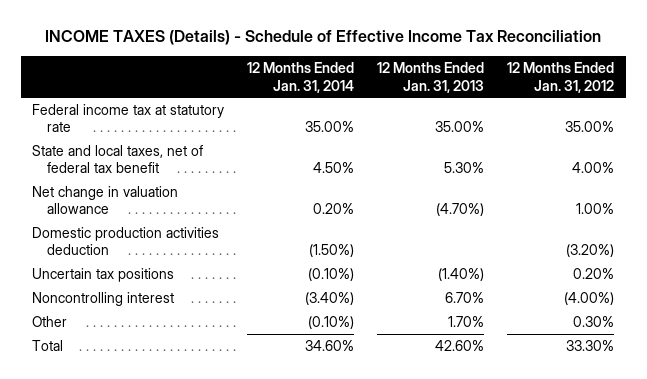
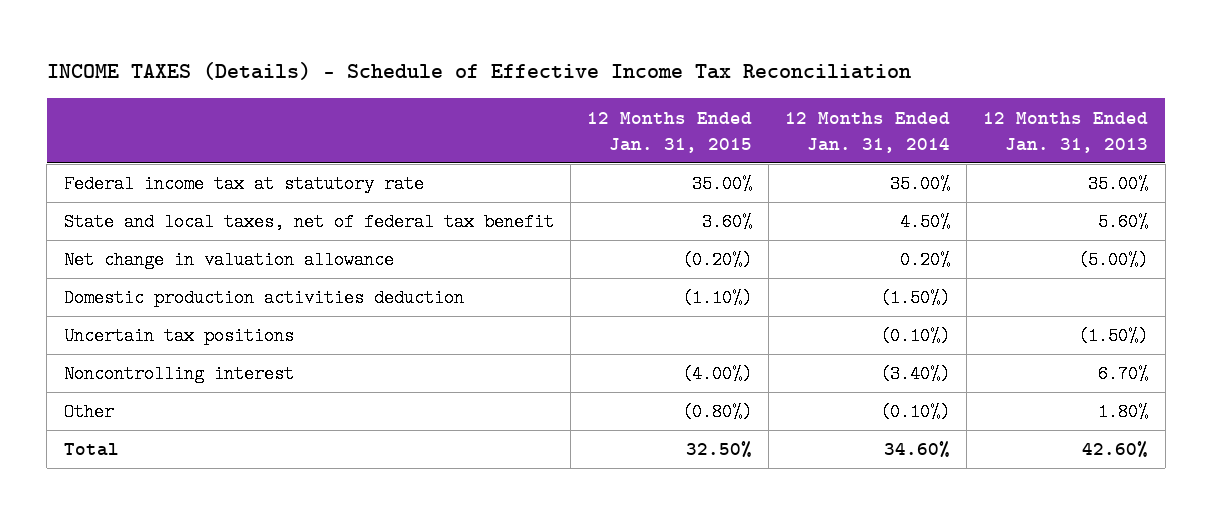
- | 12 Months Ended Jan. 31, 2014 | 12 Months Ended Jan. 31, 2013 | 12 Months Ended Jan. 31, 2012
+ | 12 Months Ended Jan. 31, 2015 | 12 Months Ended Jan. 31, 2014 | 12 Months Ended Jan. 31, 2013
- State and local taxes, net of federal tax benefit | 4.50% | 5.30% | 4.00%
- Net change in valuation allowance | 0.20% | (4.70%) | 1.00%
+ State and local taxes, net of federal tax benefit | 3.60% | 4.50% | 5.60%
+ Net change in valuation allowance | (0.20%) | 0.20% | (5.00%)
- Uncertain tax positions | (0.10%) | (1.40%) | 0.20%
+ Uncertain tax positions | | (0.10%) | (1.50%)
- Other | (0.10%) | 1.70% | 0.30%
+ Other | (0.80%) | (0.10%) | 1.80%

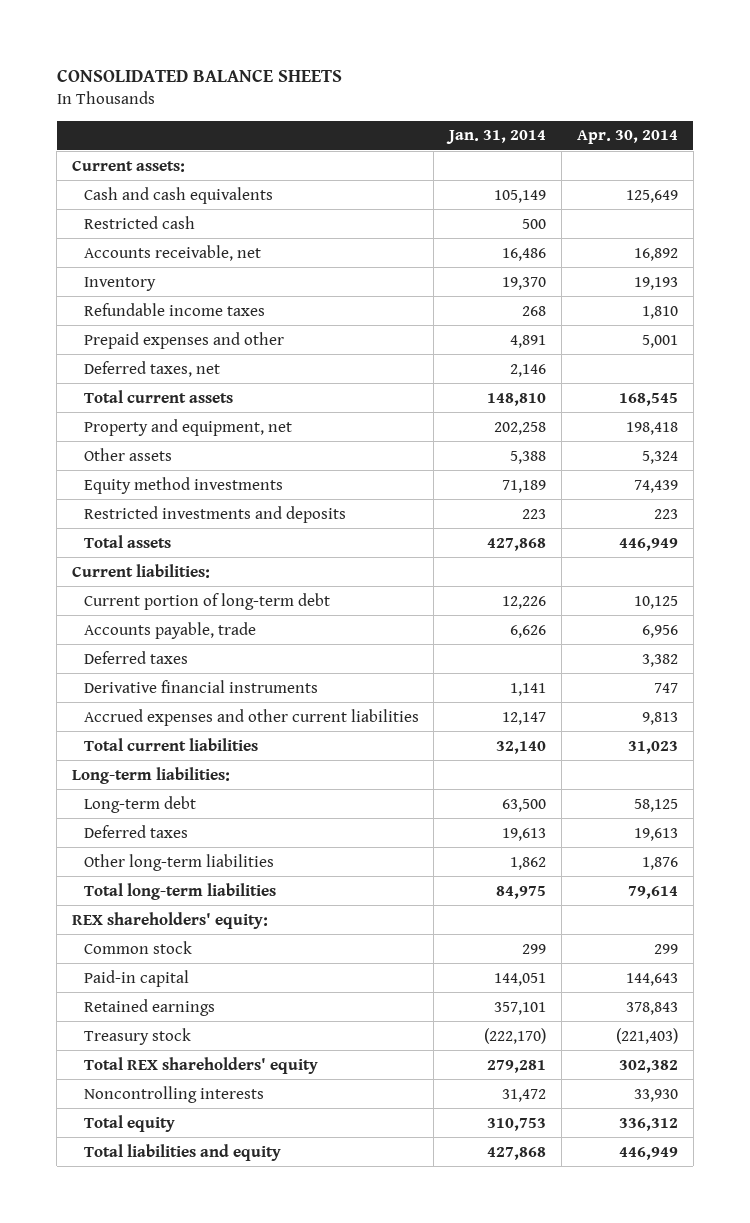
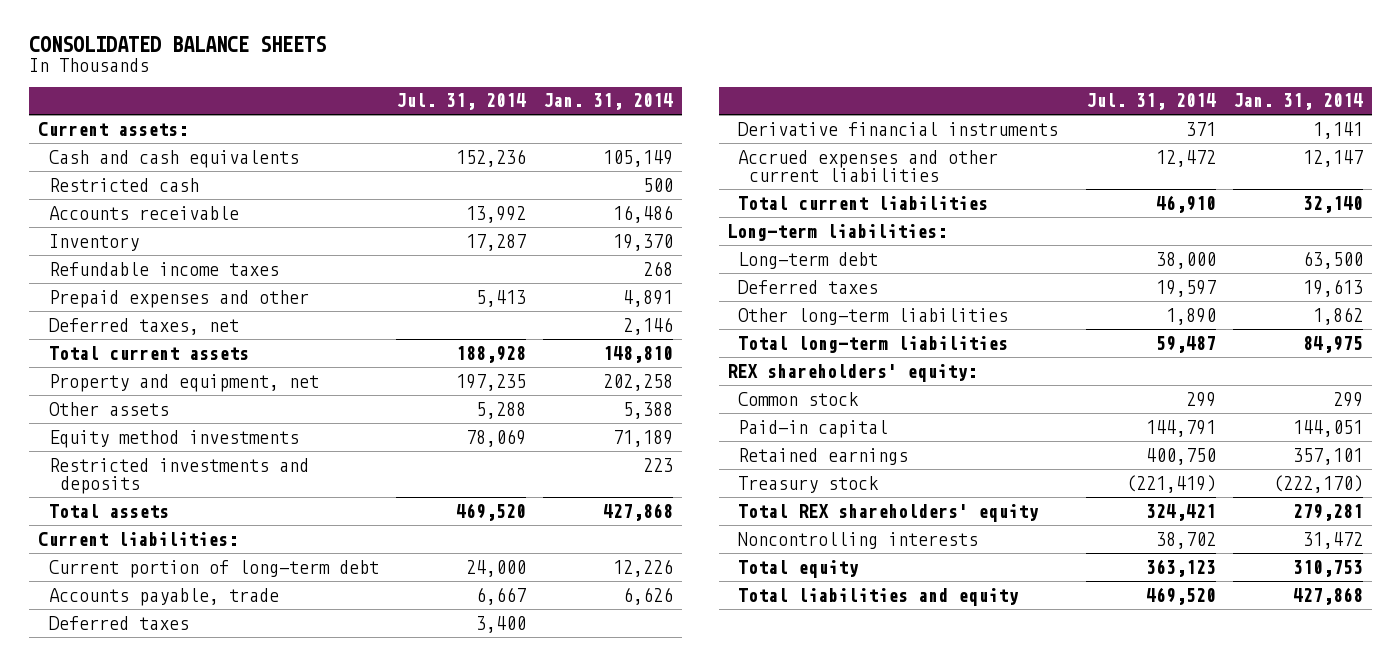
- | Jan. 31, 2014 | Apr. 30, 2014
+ | Jul. 31, 2014 | Jan. 31, 2014
- Accounts receivable, net | 16,486 | 16,892
+ Accounts receivable | 13,992 | 16,486

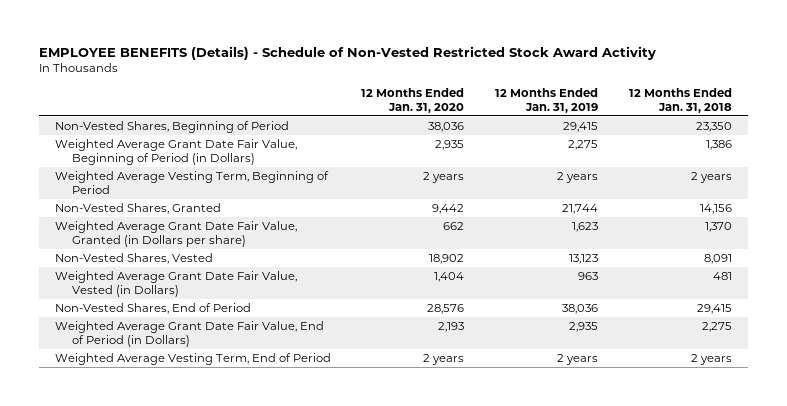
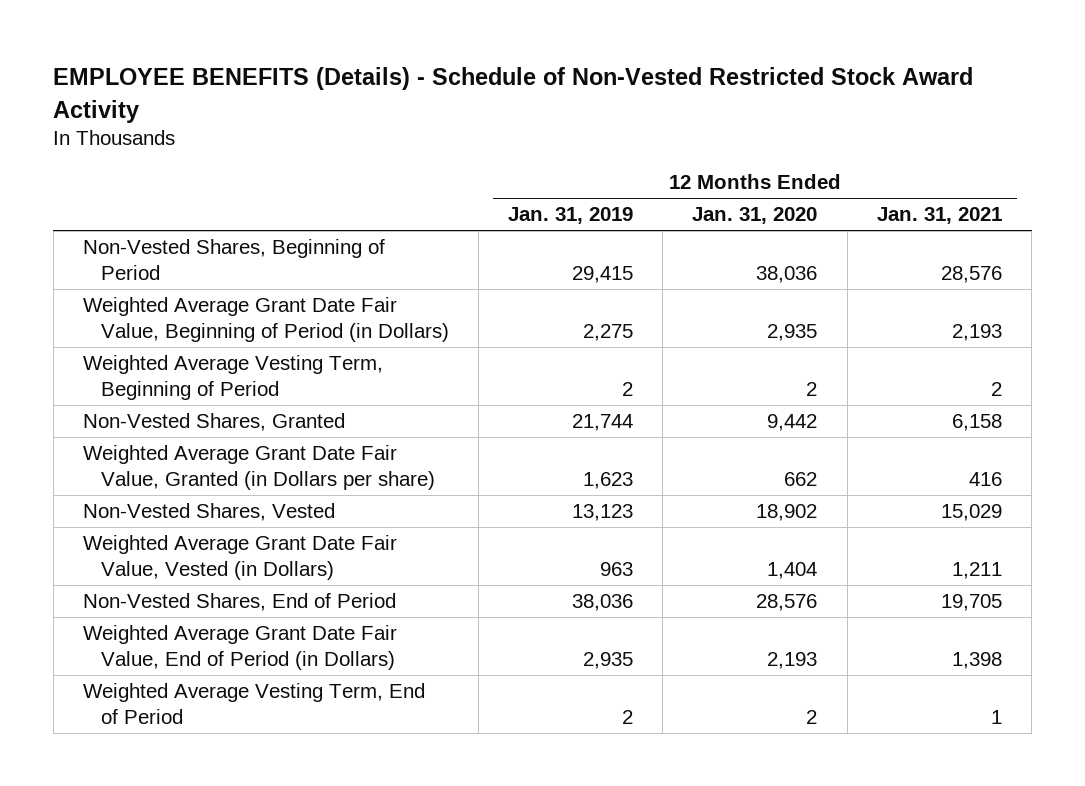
- | 12 Months Ended Jan. 31, 2020 | 12 Months Ended Jan. 31, 2019 | 12 Months Ended Jan. 31, 2018
+ | 12 Months Ended Jan. 31, 2019 | 12 Months Ended Jan. 31, 2020 | 12 Months Ended Jan. 31, 2021
- Weighted Average Vesting Term, Beginning of Period | 2 years | 2 years | 2 years
+ Weighted Average Vesting Term, Beginning of Period | 2 | 2 | 2
- Weighted Average Vesting Term, End of Period | 2 years | 2 years | 2 years
+ Weighted Average Vesting Term, End of Period | 2 | 2 | 1

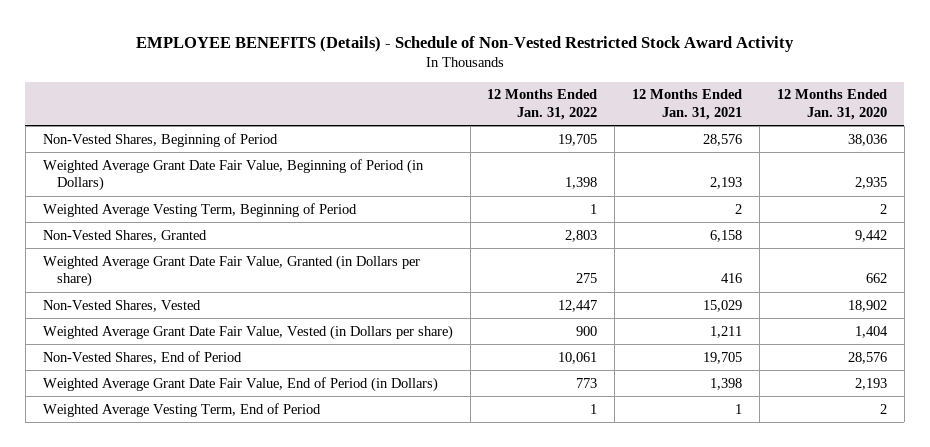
- | 12 Months Ended Jan. 31, 2019 | 12 Months Ended Jan. 31, 2020 | 12 Months Ended Jan. 31, 2021
+ | 12 Months Ended Jan. 31, 2022 | 12 Months Ended Jan. 31, 2021 | 12 Months Ended Jan. 31, 2020
- Weighted Average Grant Date Fair Value, Vested (in Dollars) | 963 | 1,404 | 1,211
+ Weighted Average Grant Date Fair Value, Vested (in Dollars per share) | 900 | 1,211 | 1,404

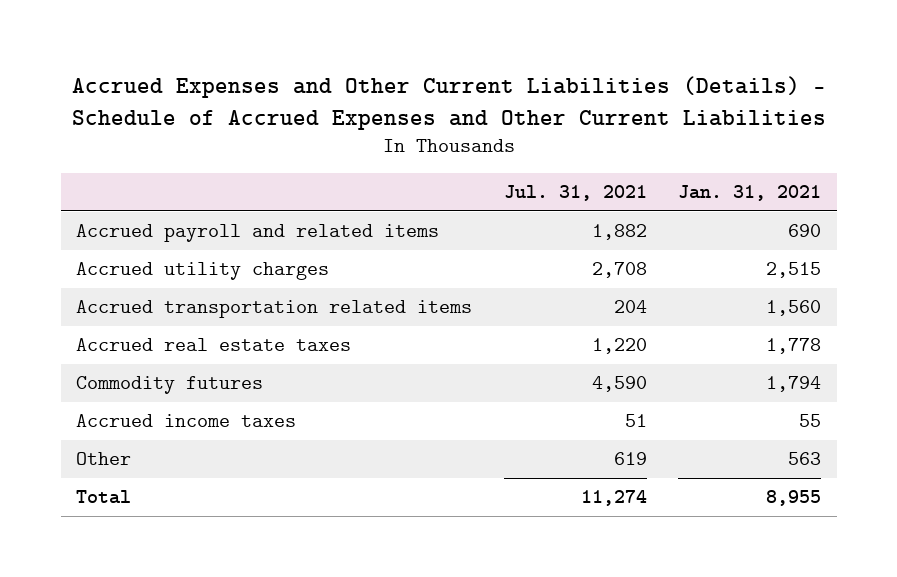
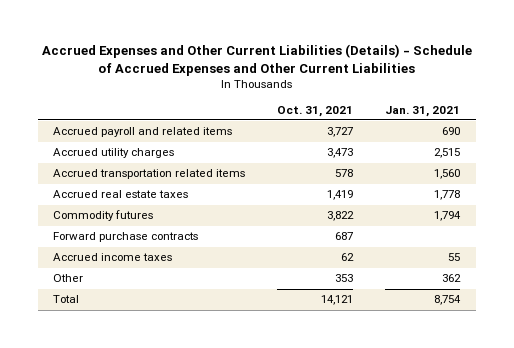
- | Jul. 31, 2021 | Jan. 31, 2021
+ | Oct. 31, 2021 | Jan. 31, 2021
+ Forward purchase contracts | 687 |
- Other | 619 | 563
- Total | 11,274 | 8,955
+ Other | 353 | 362
+ Total | 14,121 | 8,754

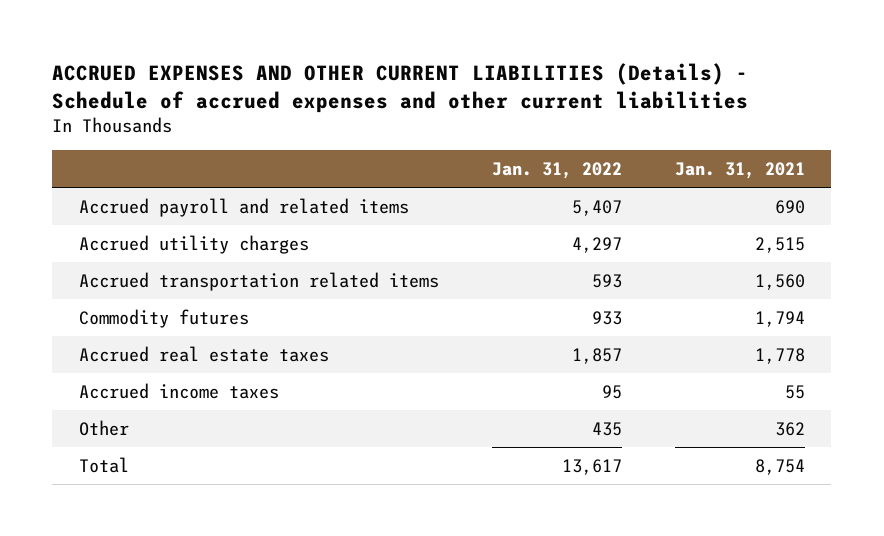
- Accrued Expenses and Other Current Liabilities (Details) - Schedule of Accrued Expenses and Other Current Liabilities
+ ACCRUED EXPENSES AND OTHER CURRENT LIABILITIES (Details) - Schedule of accrued expenses and other current liabilities
- | Oct. 31, 2021 | Jan. 31, 2021
+ | Jan. 31, 2022 | Jan. 31, 2021
- Forward purchase contracts | 687 |
moved down: Accrued real estate taxes | 1,857 | 1,778

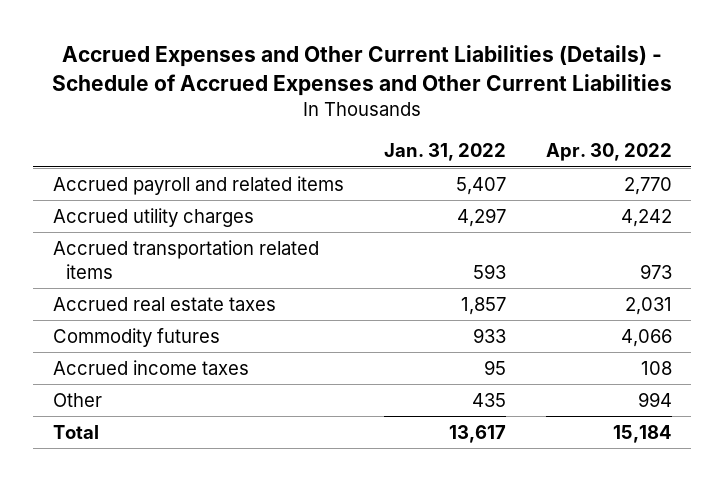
- ACCRUED EXPENSES AND OTHER CURRENT LIABILITIES (Details) - Schedule of accrued expenses and other current liabilities
+ Accrued Expenses and Other Current Liabilities (Details) - Schedule of Accrued Expenses and Other Current Liabilities
- | Jan. 31, 2022 | Jan. 31, 2021
+ | Jan. 31, 2022 | Apr. 30, 2022
moved down: Commodity futures | 933 | 4,066

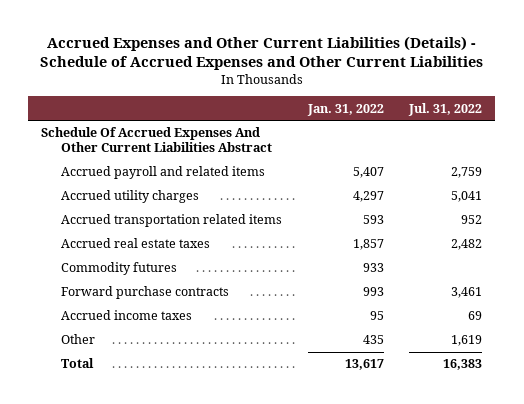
- | Jan. 31, 2022 | Apr. 30, 2022
+ | Jan. 31, 2022 | Jul. 31, 2022
+ Schedule Of Accrued Expenses And Other Current Liabilities Abstract
+ Forward purchase contracts | 993 | 3,461

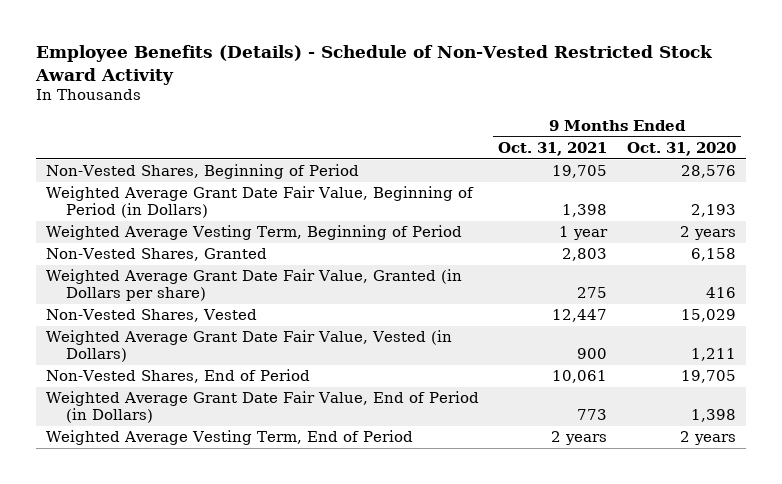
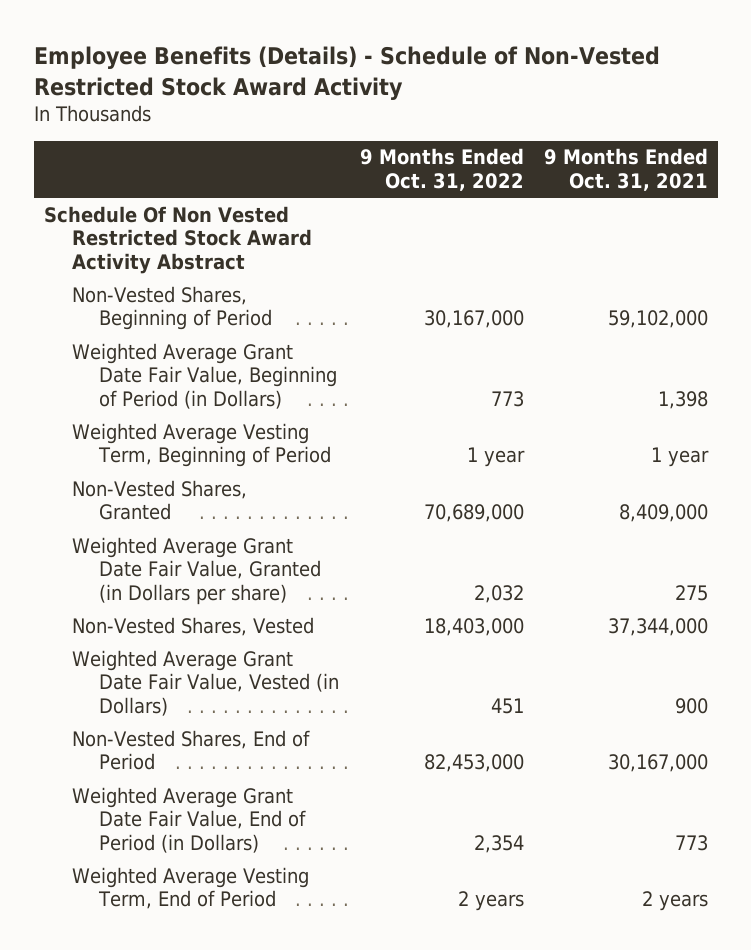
- | 9 Months Ended Oct. 31, 2021 | 9 Months Ended Oct. 31, 2020
+ | 9 Months Ended Oct. 31, 2022 | 9 Months Ended Oct. 31, 2021
- Non-Vested Shares, Beginning of Period | 19,705 | 28,576
+ Schedule Of Non Vested Restricted Stock Award Activity Abstract
+ Non-Vested Shares, Beginning of Period | 30,167,000 | 59,102,000
- Non-Vested Shares, Granted | 2,803 | 6,158
+ Non-Vested Shares, Granted | 70,689,000 | 8,409,000
- Non-Vested Shares, Vested | 12,447 | 15,029
+ Non-Vested Shares, Vested | 18,403,000 | 37,344,000
- Non-Vested Shares, End of Period | 10,061 | 19,705
+ Non-Vested Shares, End of Period | 82,453,000 | 30,167,000

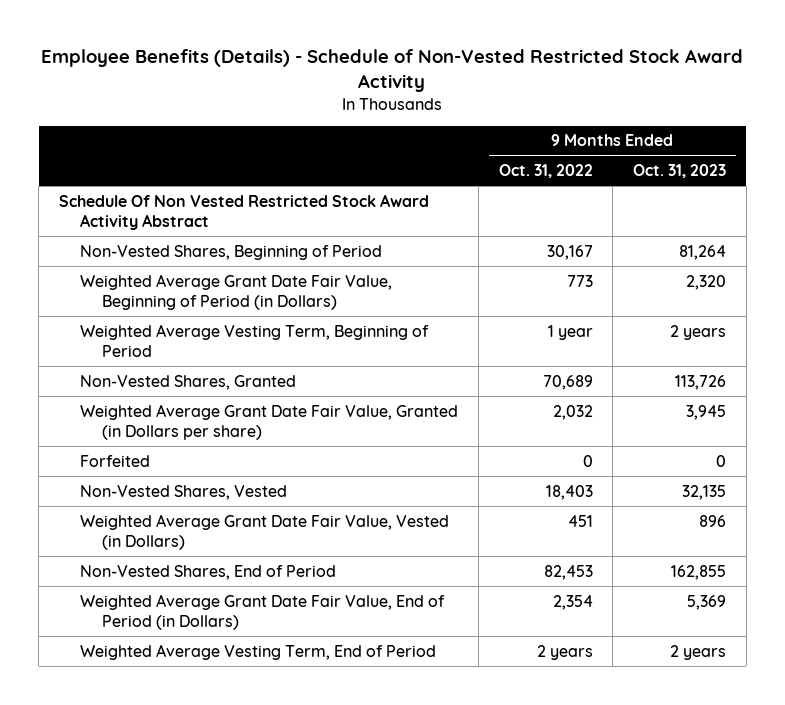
- | 9 Months Ended Oct. 31, 2022 | 9 Months Ended Oct. 31, 2021
+ | 9 Months Ended Oct. 31, 2022 | 9 Months Ended Oct. 31, 2023
- Non-Vested Shares, Beginning of Period | 30,167,000 | 59,102,000
+ Non-Vested Shares, Beginning of Period | 30,167 | 81,264
- Non-Vested Shares, Granted | 70,689,000 | 8,409,000
+ Non-Vested Shares, Granted | 70,689 | 113,726
- Non-Vested Shares, Vested | 18,403,000 | 37,344,000
+ Forfeited | 0 | 0
+ Non-Vested Shares, Vested | 18,403 | 32,135
- Non-Vested Shares, End of Period | 82,453,000 | 30,167,000
+ Non-Vested Shares, End of Period | 82,453 | 162,855

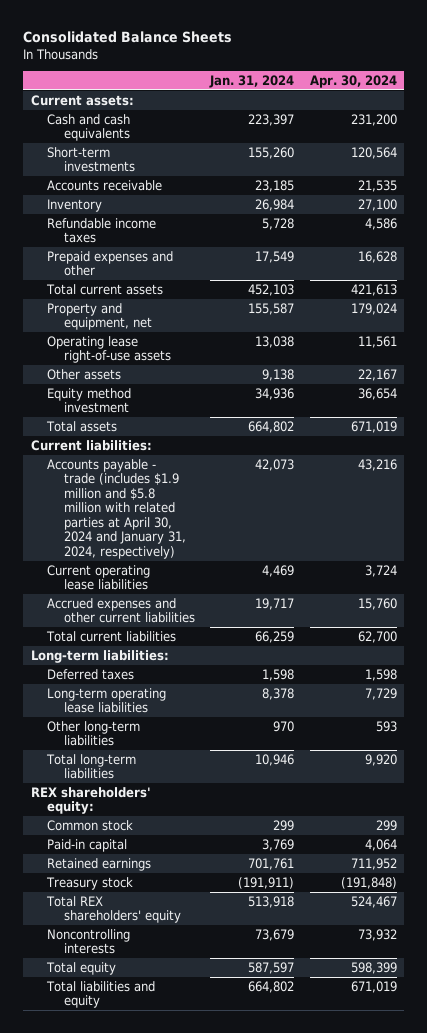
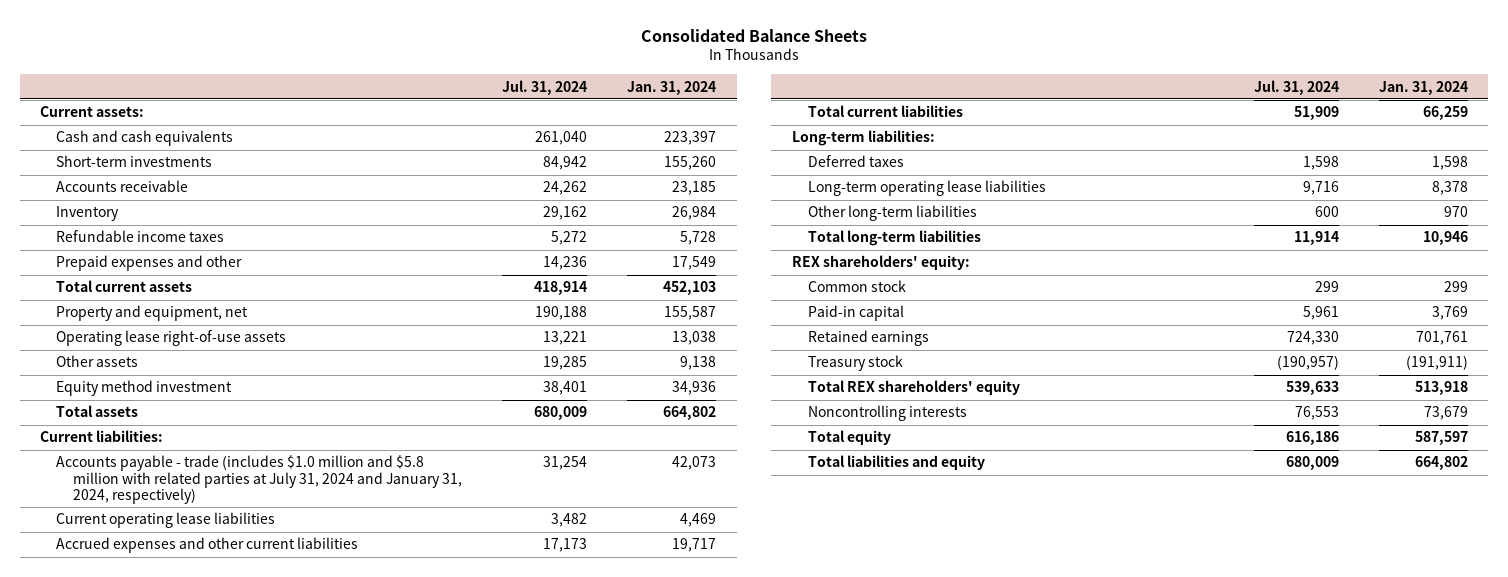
- | Jan. 31, 2024 | Apr. 30, 2024
+ | Jul. 31, 2024 | Jan. 31, 2024
- Accounts payable - trade (includes $1.9 million and $5.8 million with related parties at April 30, 2024 and January 31, 2024, respectively) | 42,073 | 43,216
+ Accounts payable - trade (includes $1.0 million and $5.8 million with related parties at July 31, 2024 and January 31, 2024, respectively) | 31,254 | 42,073

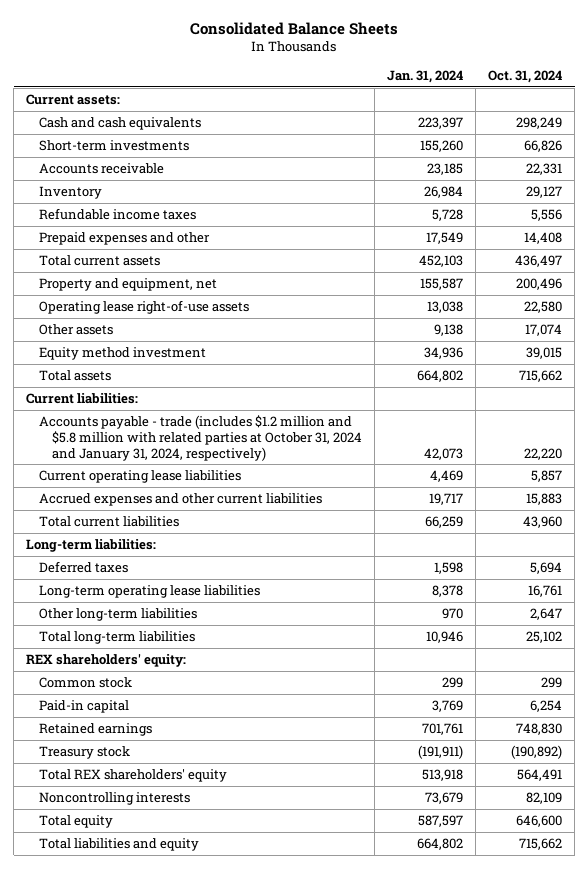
- | Jul. 31, 2024 | Jan. 31, 2024
+ | Jan. 31, 2024 | Oct. 31, 2024
- Accounts payable - trade (includes $1.0 million and $5.8 million with related parties at July 31, 2024 and January 31, 2024, respectively) | 31,254 | 42,073
+ Accounts payable - trade (includes $1.2 million and $5.8 million with related parties at October 31, 2024 and January 31, 2024, respectively) | 42,073 | 22,220

